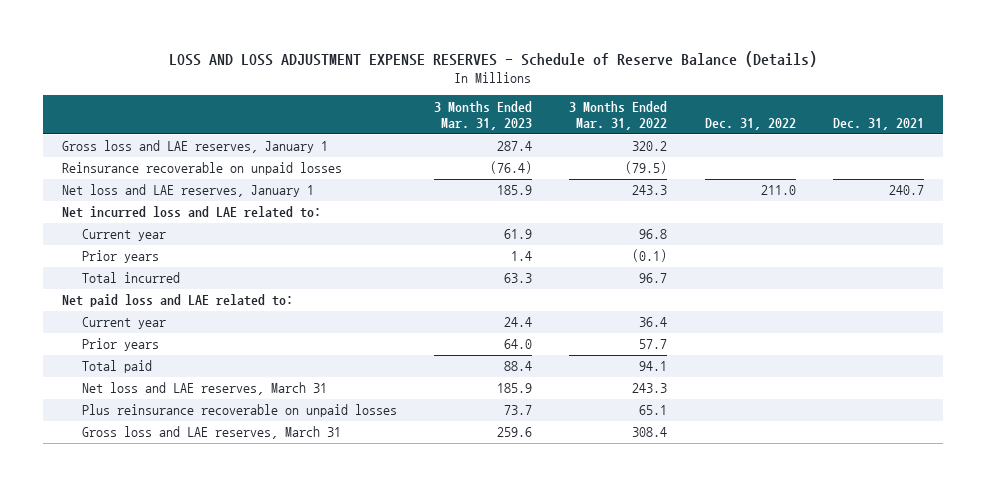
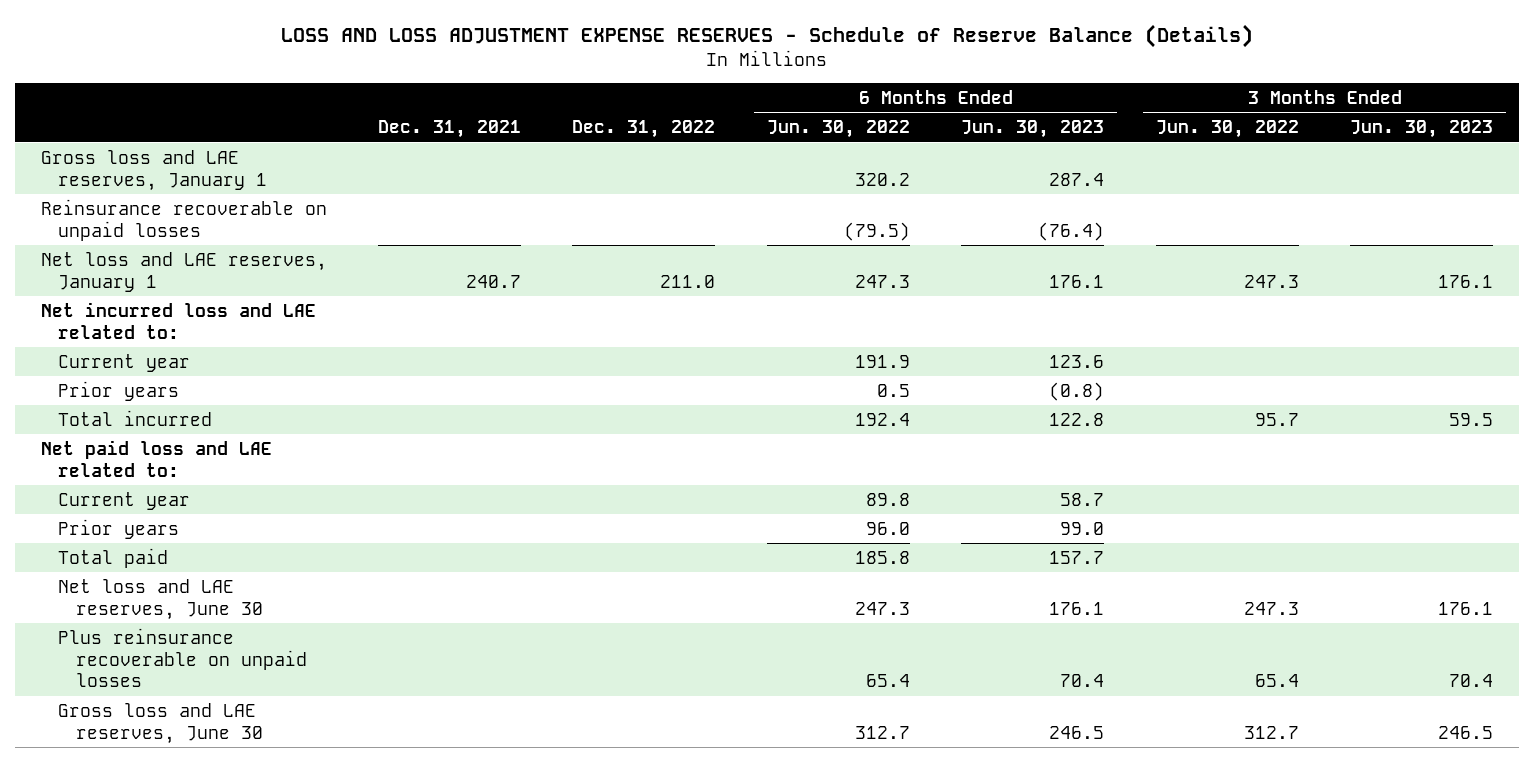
- | 3 Months Ended Mar. 31, 2023 | 3 Months Ended Mar. 31, 2022 | Dec. 31, 2022 | Dec. 31, 2021
+ | Dec. 31, 2021 | Dec. 31, 2022 | 6 Months Ended Jun. 30, 2022 | 6 Months Ended Jun. 30, 2023 | 3 Months Ended Jun. 30, 2022 | 3 Months Ended Jun. 30, 2023
- Net loss and LAE reserves, March 31 | 185.9 | 243.3 | |
+ Net loss and LAE reserves, June 30 | | | 247.3 | 176.1 | 247.3 | 176.1
- Gross loss and LAE reserves, March 31 | 259.6 | 308.4 | |
+ Gross loss and LAE reserves, June 30 | | | 312.7 | 246.5 | 312.7 | 246.5

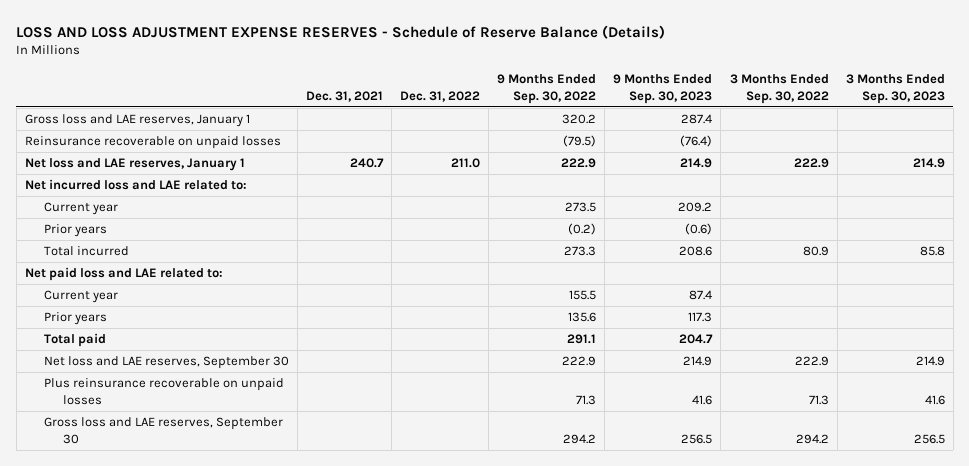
- | Dec. 31, 2021 | Dec. 31, 2022 | 6 Months Ended Jun. 30, 2022 | 6 Months Ended Jun. 30, 2023 | 3 Months Ended Jun. 30, 2022 | 3 Months Ended Jun. 30, 2023
+ | Dec. 31, 2021 | Dec. 31, 2022 | 9 Months Ended Sep. 30, 2022 | 9 Months Ended Sep. 30, 2023 | 3 Months Ended Sep. 30, 2022 | 3 Months Ended Sep. 30, 2023
- Net loss and LAE reserves, June 30 | | | 247.3 | 176.1 | 247.3 | 176.1
+ Net loss and LAE reserves, September 30 | | | 222.9 | 214.9 | 222.9 | 214.9
- Gross loss and LAE reserves, June 30 | | | 312.7 | 246.5 | 312.7 | 246.5
+ Gross loss and LAE reserves, September 30 | | | 294.2 | 256.5 | 294.2 | 256.5

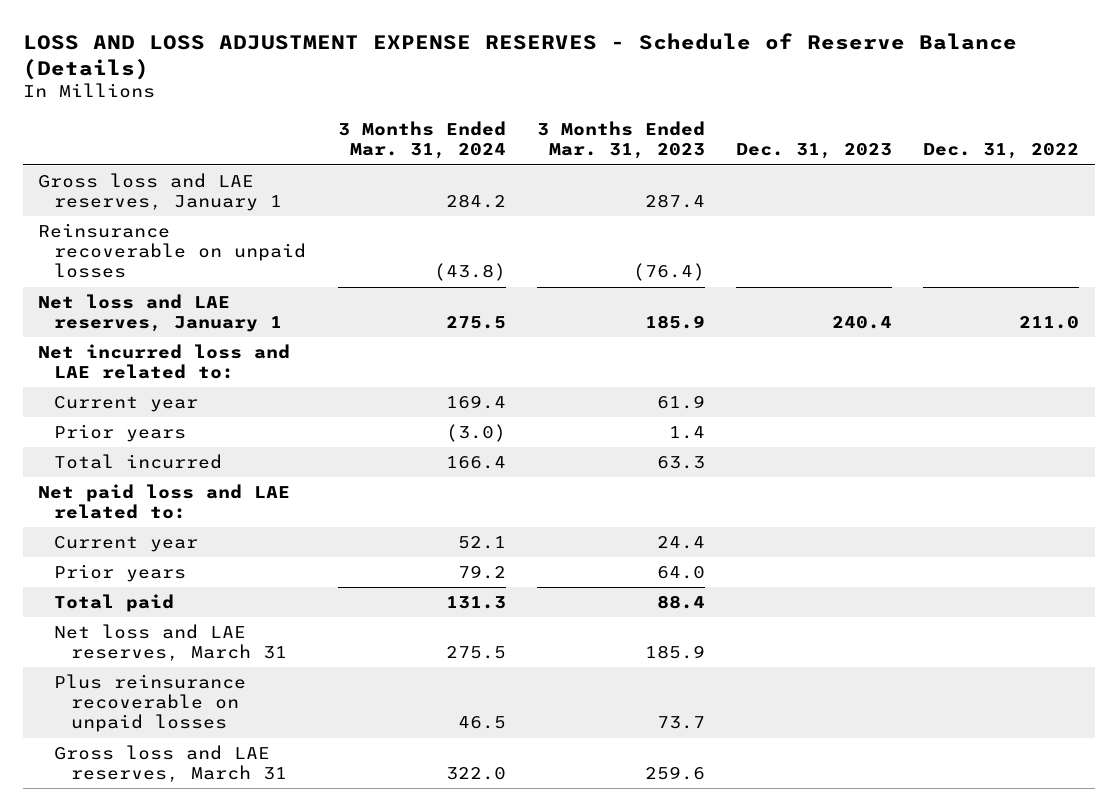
- | Dec. 31, 2021 | Dec. 31, 2022 | 9 Months Ended Sep. 30, 2022 | 9 Months Ended Sep. 30, 2023 | 3 Months Ended Sep. 30, 2022 | 3 Months Ended Sep. 30, 2023
+ | 3 Months Ended Mar. 31, 2024 | 3 Months Ended Mar. 31, 2023 | Dec. 31, 2023 | Dec. 31, 2022
- Net loss and LAE reserves, September 30 | | | 222.9 | 214.9 | 222.9 | 214.9
+ Net loss and LAE reserves, March 31 | 275.5 | 185.9 | |
- Gross loss and LAE reserves, September 30 | | | 294.2 | 256.5 | 294.2 | 256.5
+ Gross loss and LAE reserves, March 31 | 322.0 | 259.6 | |

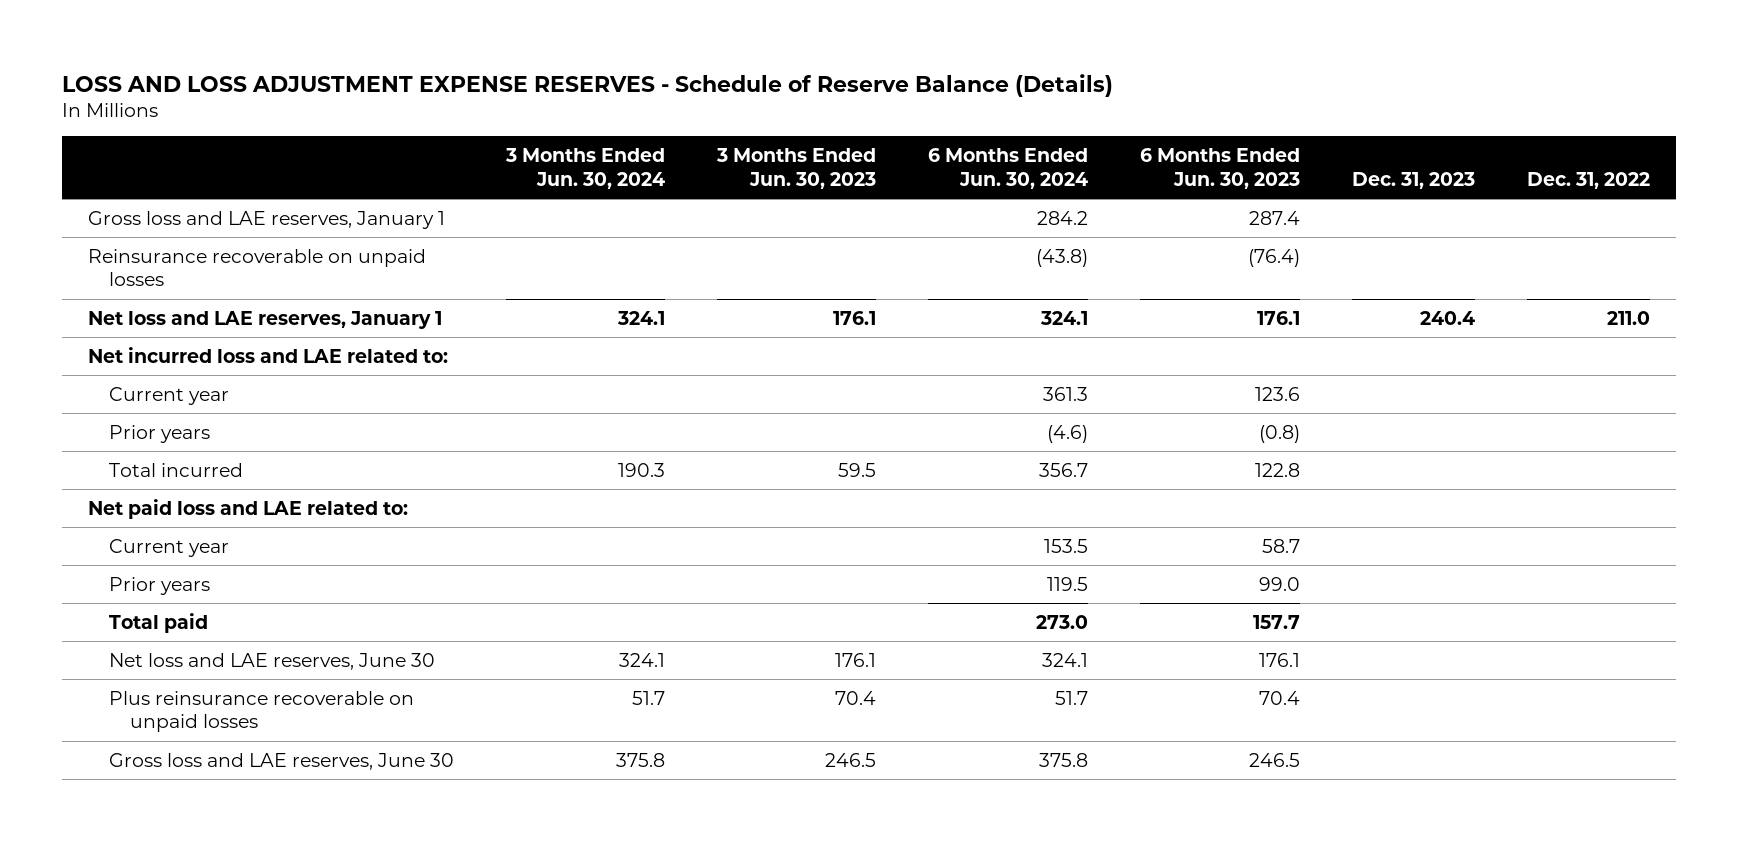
- | 3 Months Ended Mar. 31, 2024 | 3 Months Ended Mar. 31, 2023 | Dec. 31, 2023 | Dec. 31, 2022
+ | 3 Months Ended Jun. 30, 2024 | 3 Months Ended Jun. 30, 2023 | 6 Months Ended Jun. 30, 2024 | 6 Months Ended Jun. 30, 2023 | Dec. 31, 2023 | Dec. 31, 2022
- Net loss and LAE reserves, March 31 | 275.5 | 185.9 | |
+ Net loss and LAE reserves, June 30 | 324.1 | 176.1 | 324.1 | 176.1 | |
- Gross loss and LAE reserves, March 31 | 322.0 | 259.6 | |
+ Gross loss and LAE reserves, June 30 | 375.8 | 246.5 | 375.8 | 246.5 | |

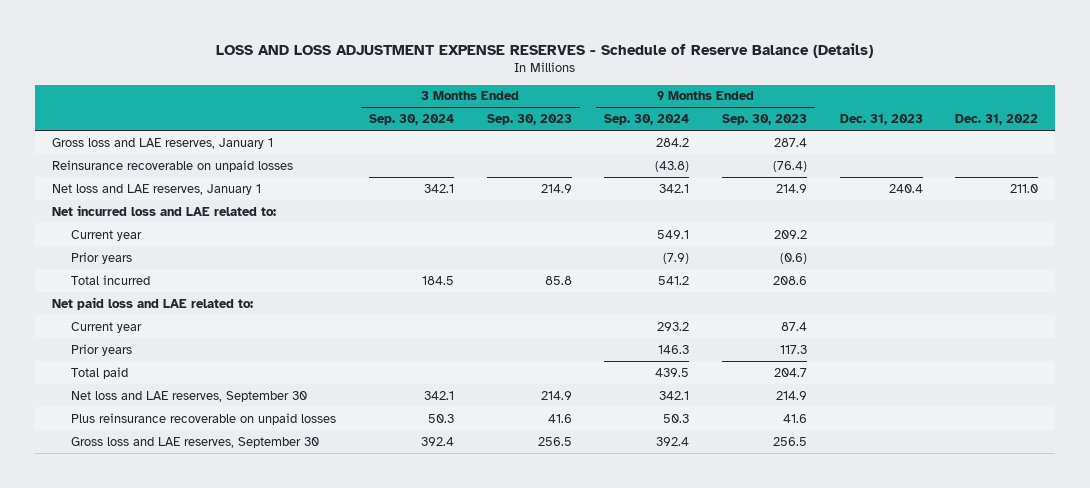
- | 3 Months Ended Jun. 30, 2024 | 3 Months Ended Jun. 30, 2023 | 6 Months Ended Jun. 30, 2024 | 6 Months Ended Jun. 30, 2023 | Dec. 31, 2023 | Dec. 31, 2022
+ | 3 Months Ended Sep. 30, 2024 | 3 Months Ended Sep. 30, 2023 | 9 Months Ended Sep. 30, 2024 | 9 Months Ended Sep. 30, 2023 | Dec. 31, 2023 | Dec. 31, 2022
- Net loss and LAE reserves, June 30 | 324.1 | 176.1 | 324.1 | 176.1 | |
+ Net loss and LAE reserves, September 30 | 342.1 | 214.9 | 342.1 | 214.9 | |
- Gross loss and LAE reserves, June 30 | 375.8 | 246.5 | 375.8 | 246.5 | |
+ Gross loss and LAE reserves, September 30 | 392.4 | 256.5 | 392.4 | 256.5 | |

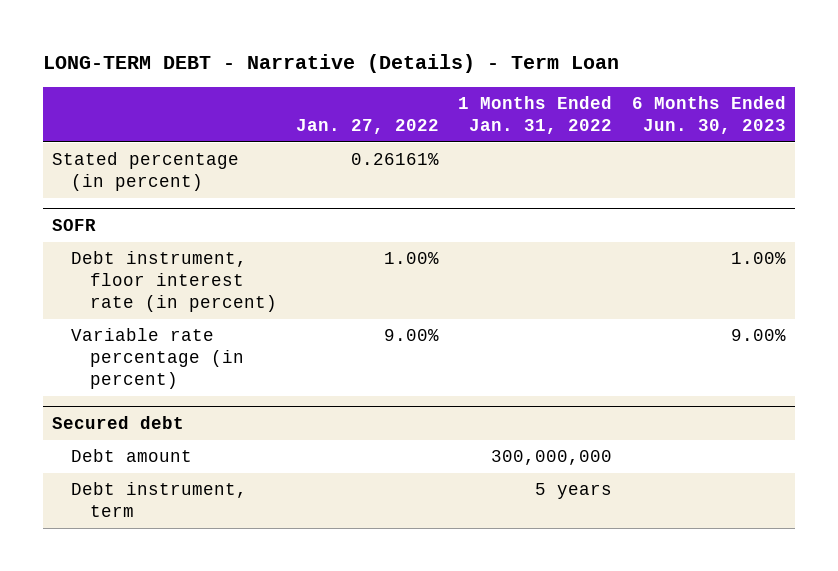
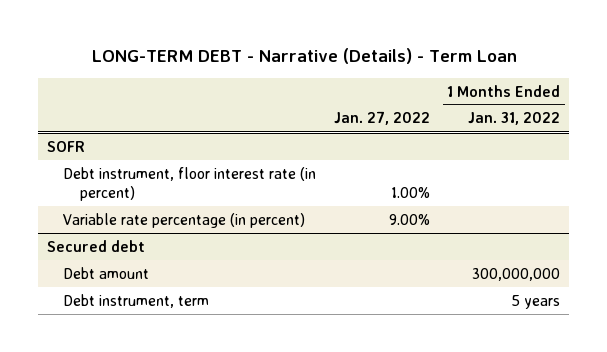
- | Jan. 27, 2022 | 1 Months Ended Jan. 31, 2022 | 6 Months Ended Jun. 30, 2023
+ | Jan. 27, 2022 | 1 Months Ended Jan. 31, 2022
- Stated percentage (in percent) | 0.26161% | |

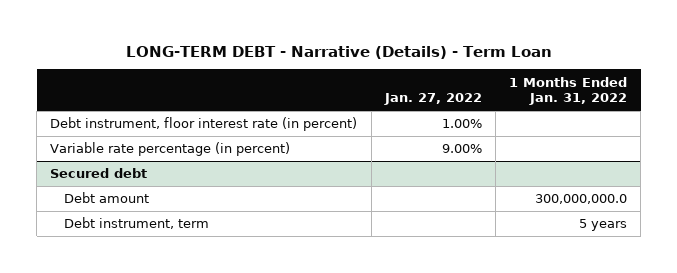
- SOFR
@ Secured debt
- Debt amount | | 300,000,000
+ Debt amount | | 300,000,000.0

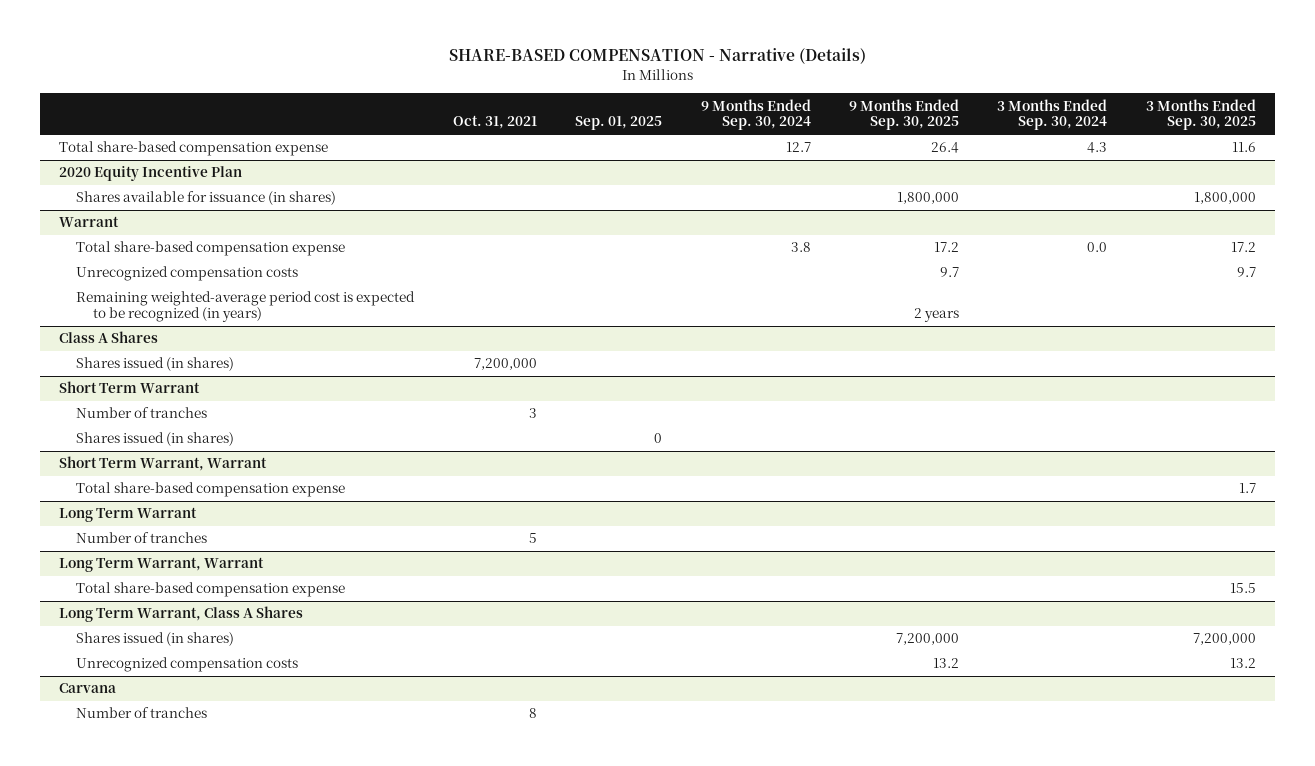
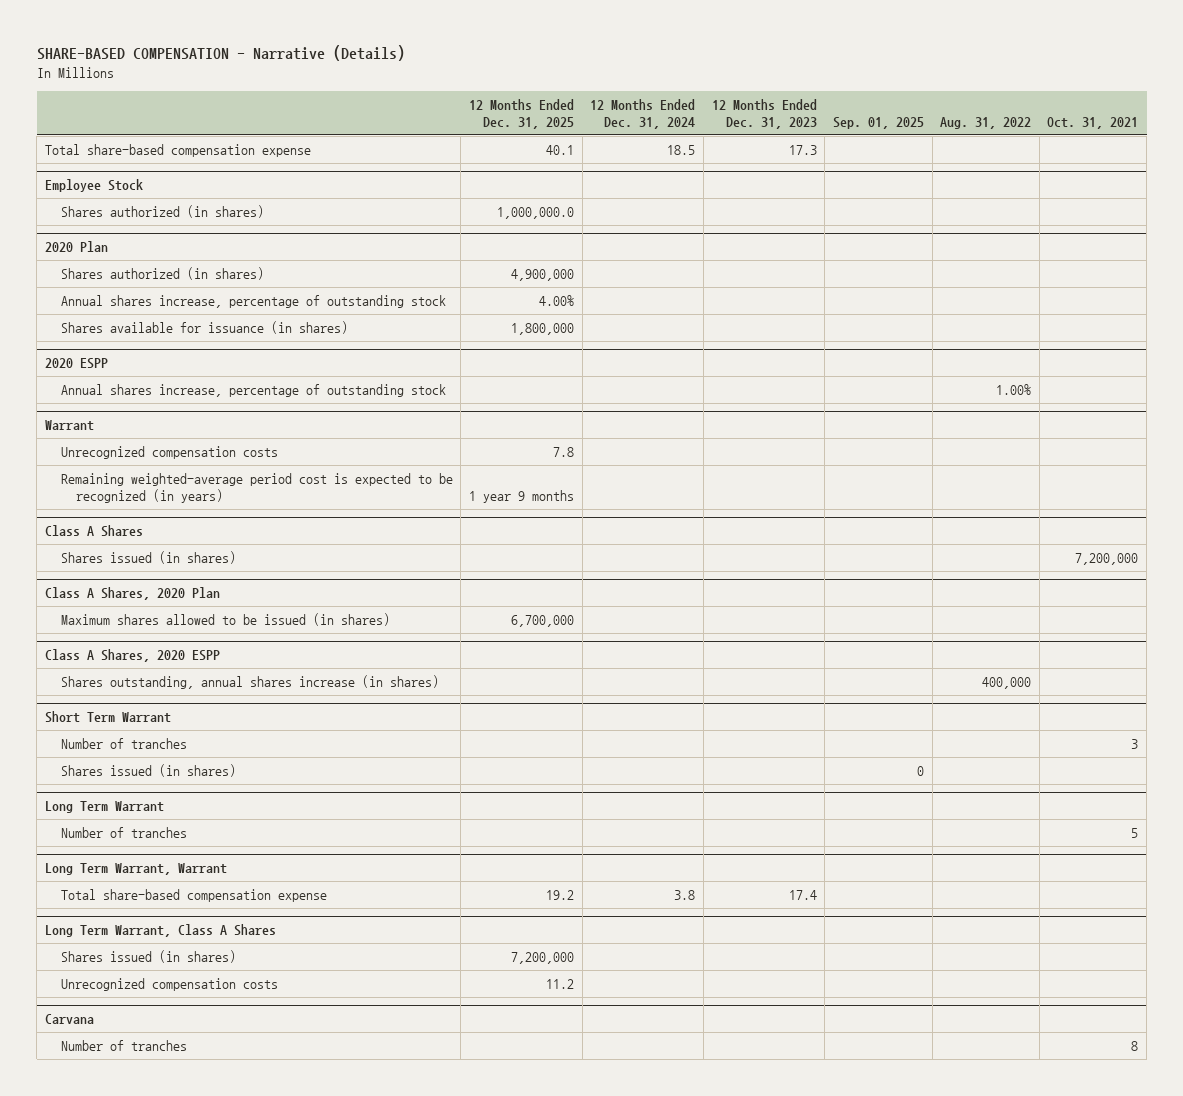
- | Oct. 31, 2021 | Sep. 01, 2025 | 9 Months Ended Sep. 30, 2024 | 9 Months Ended Sep. 30, 2025 | 3 Months Ended Sep. 30, 2024 | 3 Months Ended Sep. 30, 2025
+ | 12 Months Ended Dec. 31, 2025 | 12 Months Ended Dec. 31, 2024 | 12 Months Ended Dec. 31, 2023 | Sep. 01, 2025 | Aug. 31, 2022 | Oct. 31, 2021
- 2020 Equity Incentive Plan
+ Employee Stock
+ Shares authorized (in shares) | 1,000,000.0 | | | | |
+ 2020 Plan
+ Shares authorized (in shares) | 4,900,000 | | | | |
+ Annual shares increase, percentage of outstanding stock | 4.00% | | | | |
+ 2020 ESPP
+ Annual shares increase, percentage of outstanding stock | | | | | 1.00% |
@ Warrant
- Total share-based compensation expense | | | 3.8 | 17.2 | 0.0 | 17.2
+ Class A Shares, 2020 Plan
+ Maximum shares allowed to be issued (in shares) | 6,700,000 | | | | |
+ Class A Shares, 2020 ESPP
+ Shares outstanding, annual shares increase (in shares) | | | | | 400,000 |
- Short Term Warrant, Warrant
- Total share-based compensation expense | | | | | | 1.7

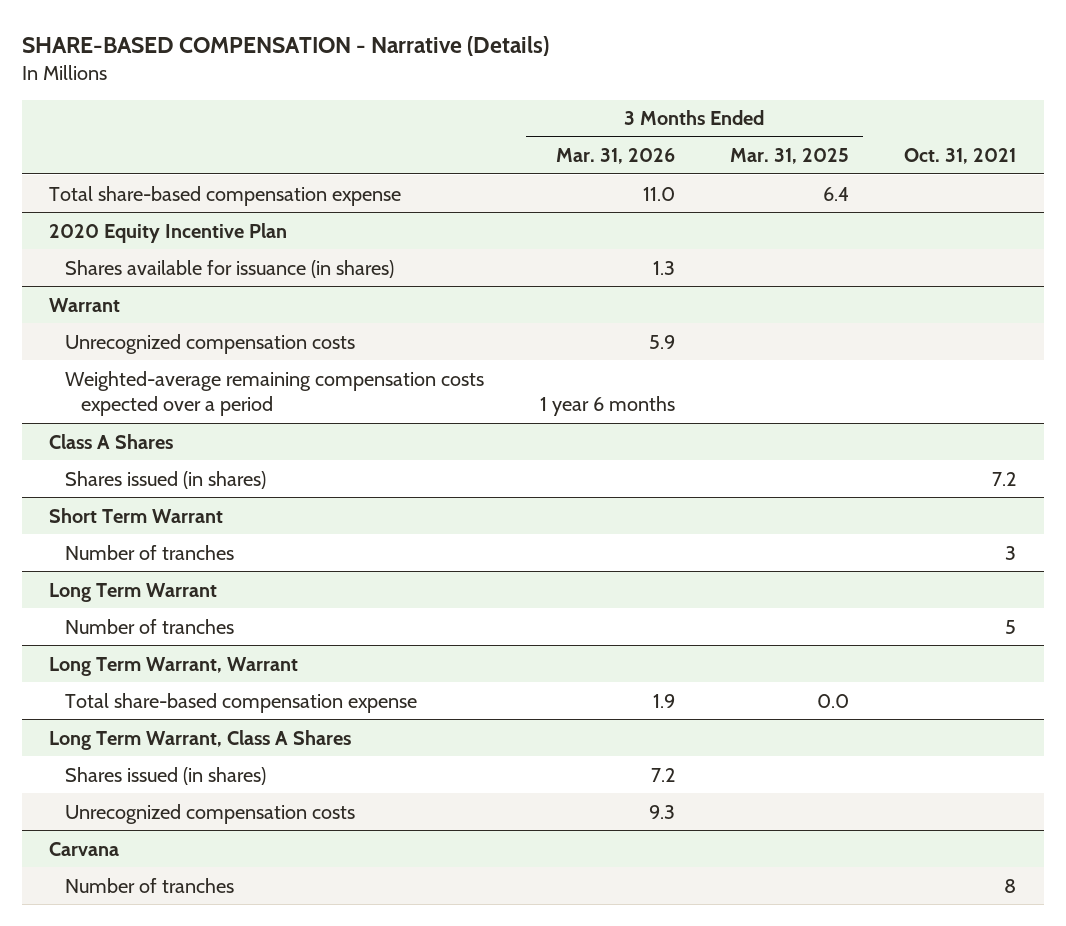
- | 12 Months Ended Dec. 31, 2025 | 12 Months Ended Dec. 31, 2024 | 12 Months Ended Dec. 31, 2023 | Sep. 01, 2025 | Aug. 31, 2022 | Oct. 31, 2021
+ | 3 Months Ended Mar. 31, 2026 | 3 Months Ended Mar. 31, 2025 | Oct. 31, 2021
- Employee Stock
- Shares authorized (in shares) | 1,000,000.0 | | | | |
- 2020 Plan
- Shares authorized (in shares) | 4,900,000 | | | | |
- Annual shares increase, percentage of outstanding stock | 4.00% | | | | |
+ 2020 Equity Incentive Plan
- 2020 ESPP
- Annual shares increase, percentage of outstanding stock | | | | | 1.00% |
@ Warrant
- Remaining weighted-average period cost is expected to be recognized (in years) | 1 year 9 months | | | | |
+ Weighted-average remaining compensation costs expected over a period | 1 year 6 months | |
@ Class A Shares
- Shares issued (in shares) | | | | | | 7,200,000
- Class A Shares, 2020 Plan
- Maximum shares allowed to be issued (in shares) | 6,700,000 | | | | |
- Class A Shares, 2020 ESPP
- Shares outstanding, annual shares increase (in shares) | | | | | 400,000 |
@ Class A Shares
+ Shares issued (in shares) | | | 7.2
@ Short Term Warrant
- Shares issued (in shares) | | | | 0 | |

